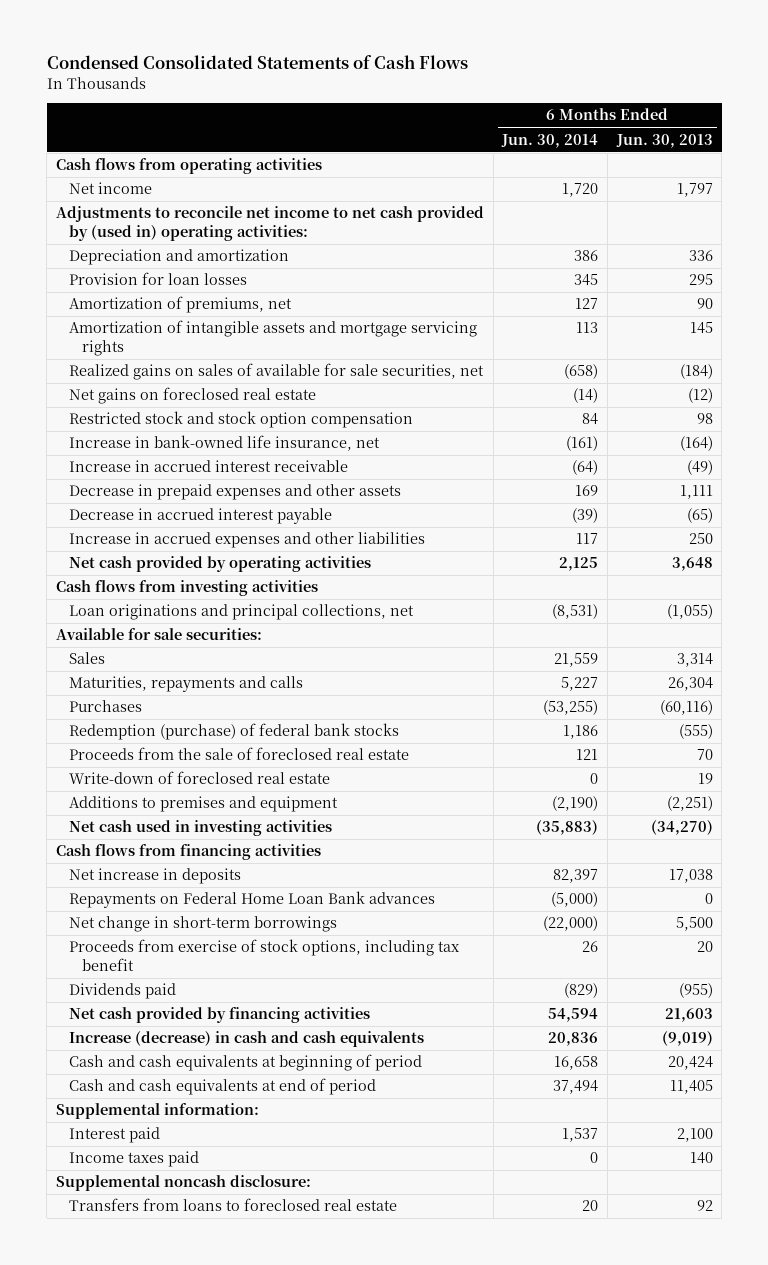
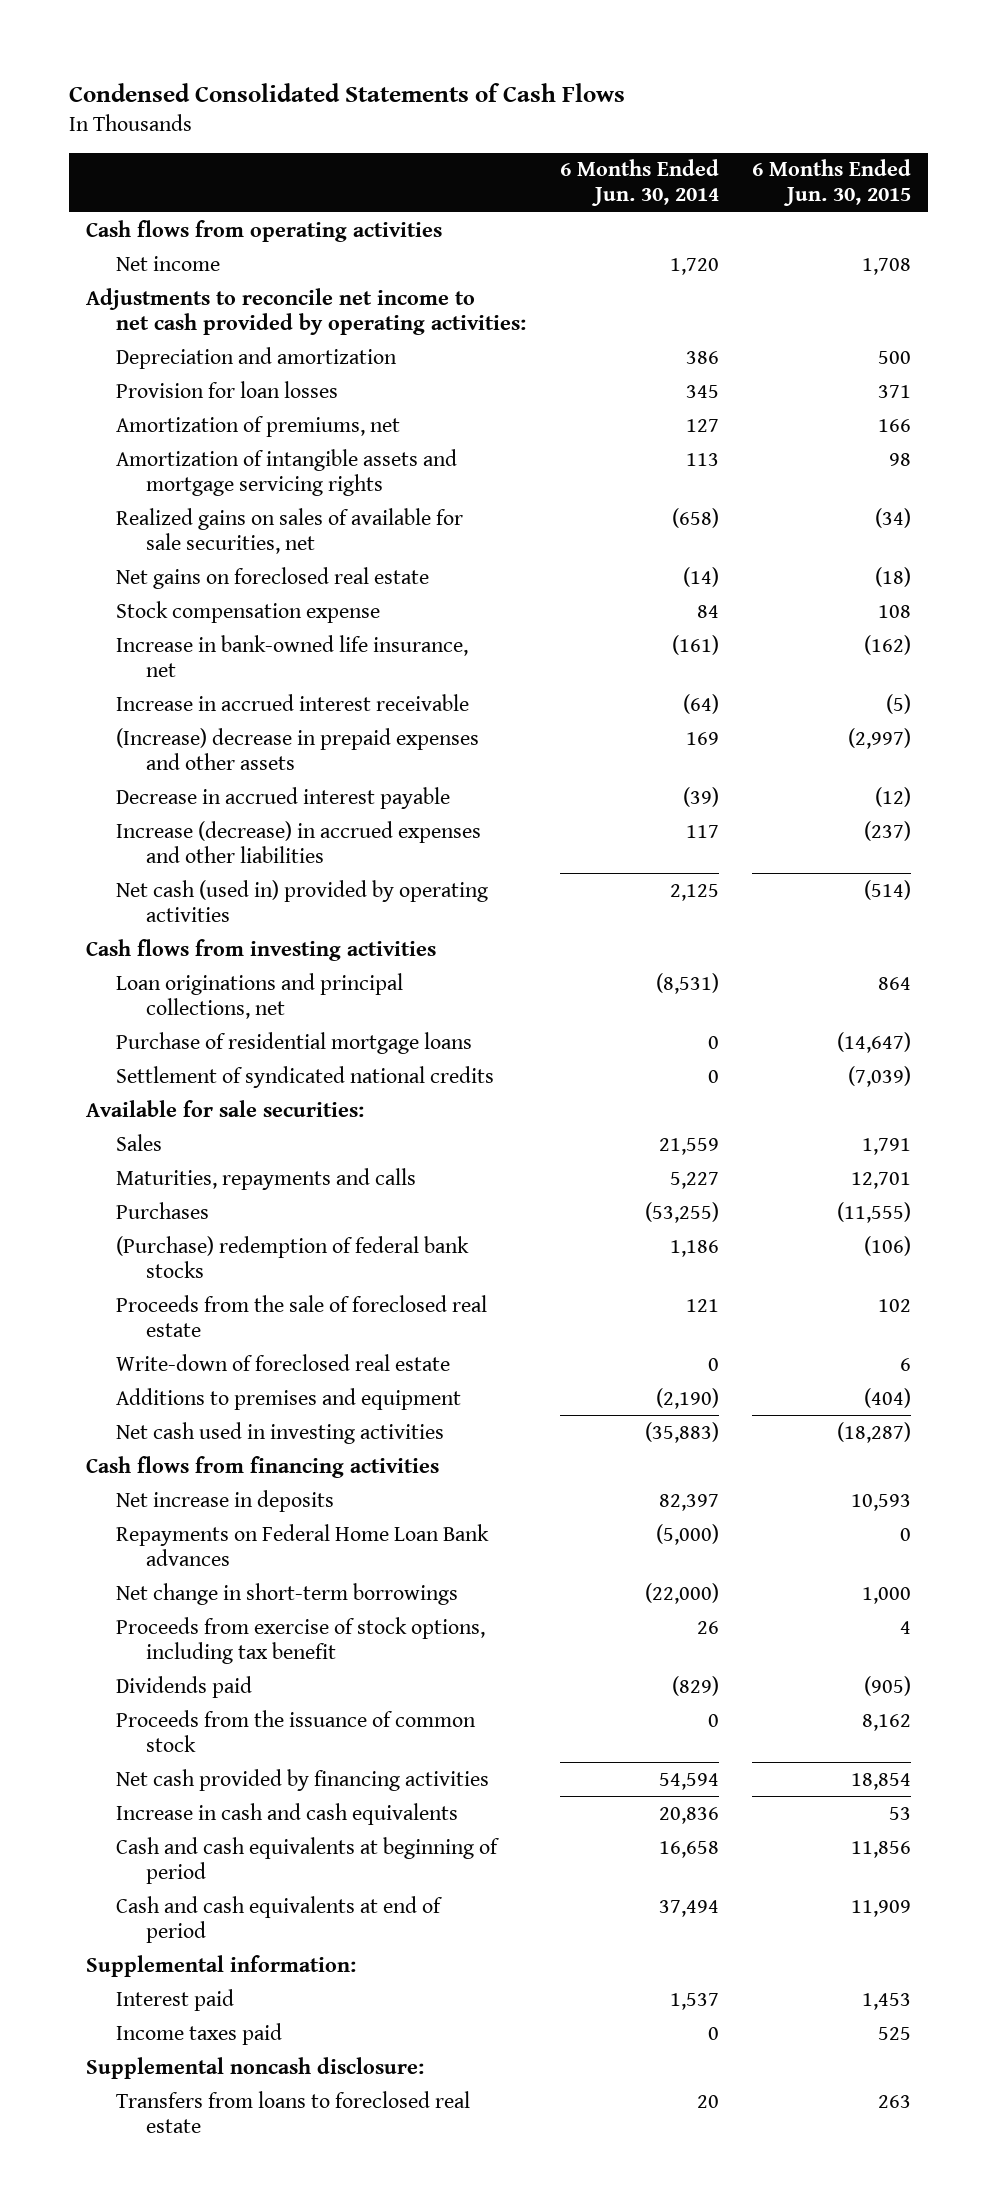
- | 6 Months Ended Jun. 30, 2014 | 6 Months Ended Jun. 30, 2013
+ | 6 Months Ended Jun. 30, 2014 | 6 Months Ended Jun. 30, 2015
- Adjustments to reconcile net income to net cash provided by (used in) operating activities:
+ Adjustments to reconcile net income to net cash provided by operating activities:
- Restricted stock and stock option compensation | 84 | 98
+ Stock compensation expense | 84 | 108
- Decrease in prepaid expenses and other assets | 169 | 1,111
+ (Increase) decrease in prepaid expenses and other assets | 169 | (2,997)
- Increase in accrued expenses and other liabilities | 117 | 250
- Net cash provided by operating activities | 2,125 | 3,648
+ Increase (decrease) in accrued expenses and other liabilities | 117 | (237)
+ Net cash (used in) provided by operating activities | 2,125 | (514)
+ Purchase of residential mortgage loans | 0 | (14,647)
+ Settlement of syndicated national credits | 0 | (7,039)
- Redemption (purchase) of federal bank stocks | 1,186 | (555)
+ (Purchase) redemption of federal bank stocks | 1,186 | (106)
+ Proceeds from the issuance of common stock | 0 | 8,162
- Increase (decrease) in cash and cash equivalents | 20,836 | (9,019)
+ Increase in cash and cash equivalents | 20,836 | 53

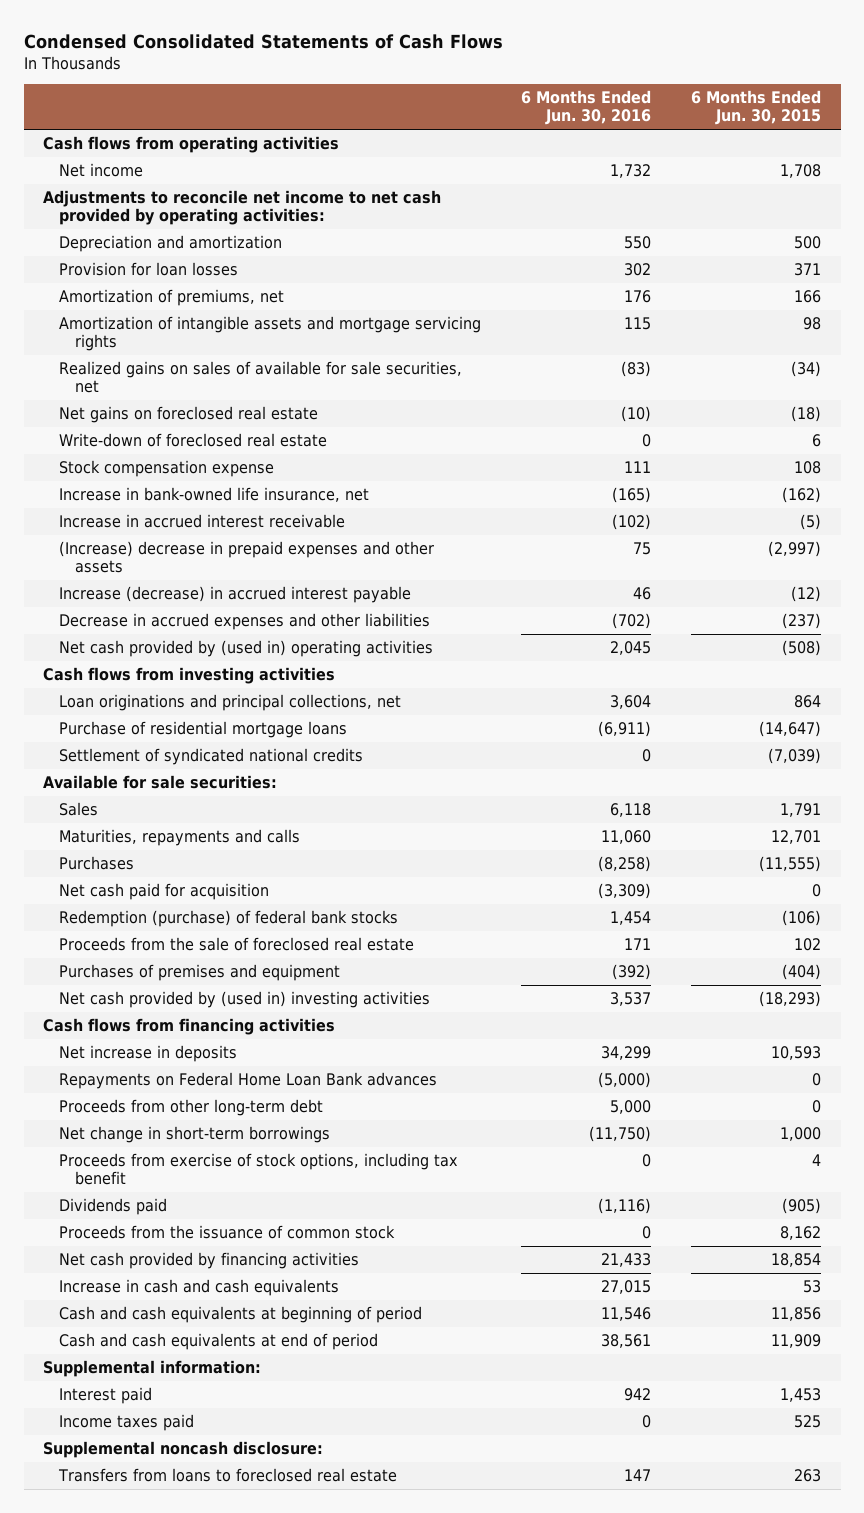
- | 6 Months Ended Jun. 30, 2014 | 6 Months Ended Jun. 30, 2015
+ | 6 Months Ended Jun. 30, 2016 | 6 Months Ended Jun. 30, 2015
moved up: Write-down of foreclosed real estate | 0 | 6
- Decrease in accrued interest payable | (39) | (12)
- Increase (decrease) in accrued expenses and other liabilities | 117 | (237)
- Net cash (used in) provided by operating activities | 2,125 | (514)
+ Increase (decrease) in accrued interest payable | 46 | (12)
+ Decrease in accrued expenses and other liabilities | (702) | (237)
+ Net cash provided by (used in) operating activities | 2,045 | (508)
- (Purchase) redemption of federal bank stocks | 1,186 | (106)
+ Net cash paid for acquisition | (3,309) | 0
+ Redemption (purchase) of federal bank stocks | 1,454 | (106)
- Additions to premises and equipment | (2,190) | (404)
- Net cash used in investing activities | (35,883) | (18,287)
+ Purchases of premises and equipment | (392) | (404)
+ Net cash provided by (used in) investing activities | 3,537 | (18,293)
+ Proceeds from other long-term debt | 5,000 | 0

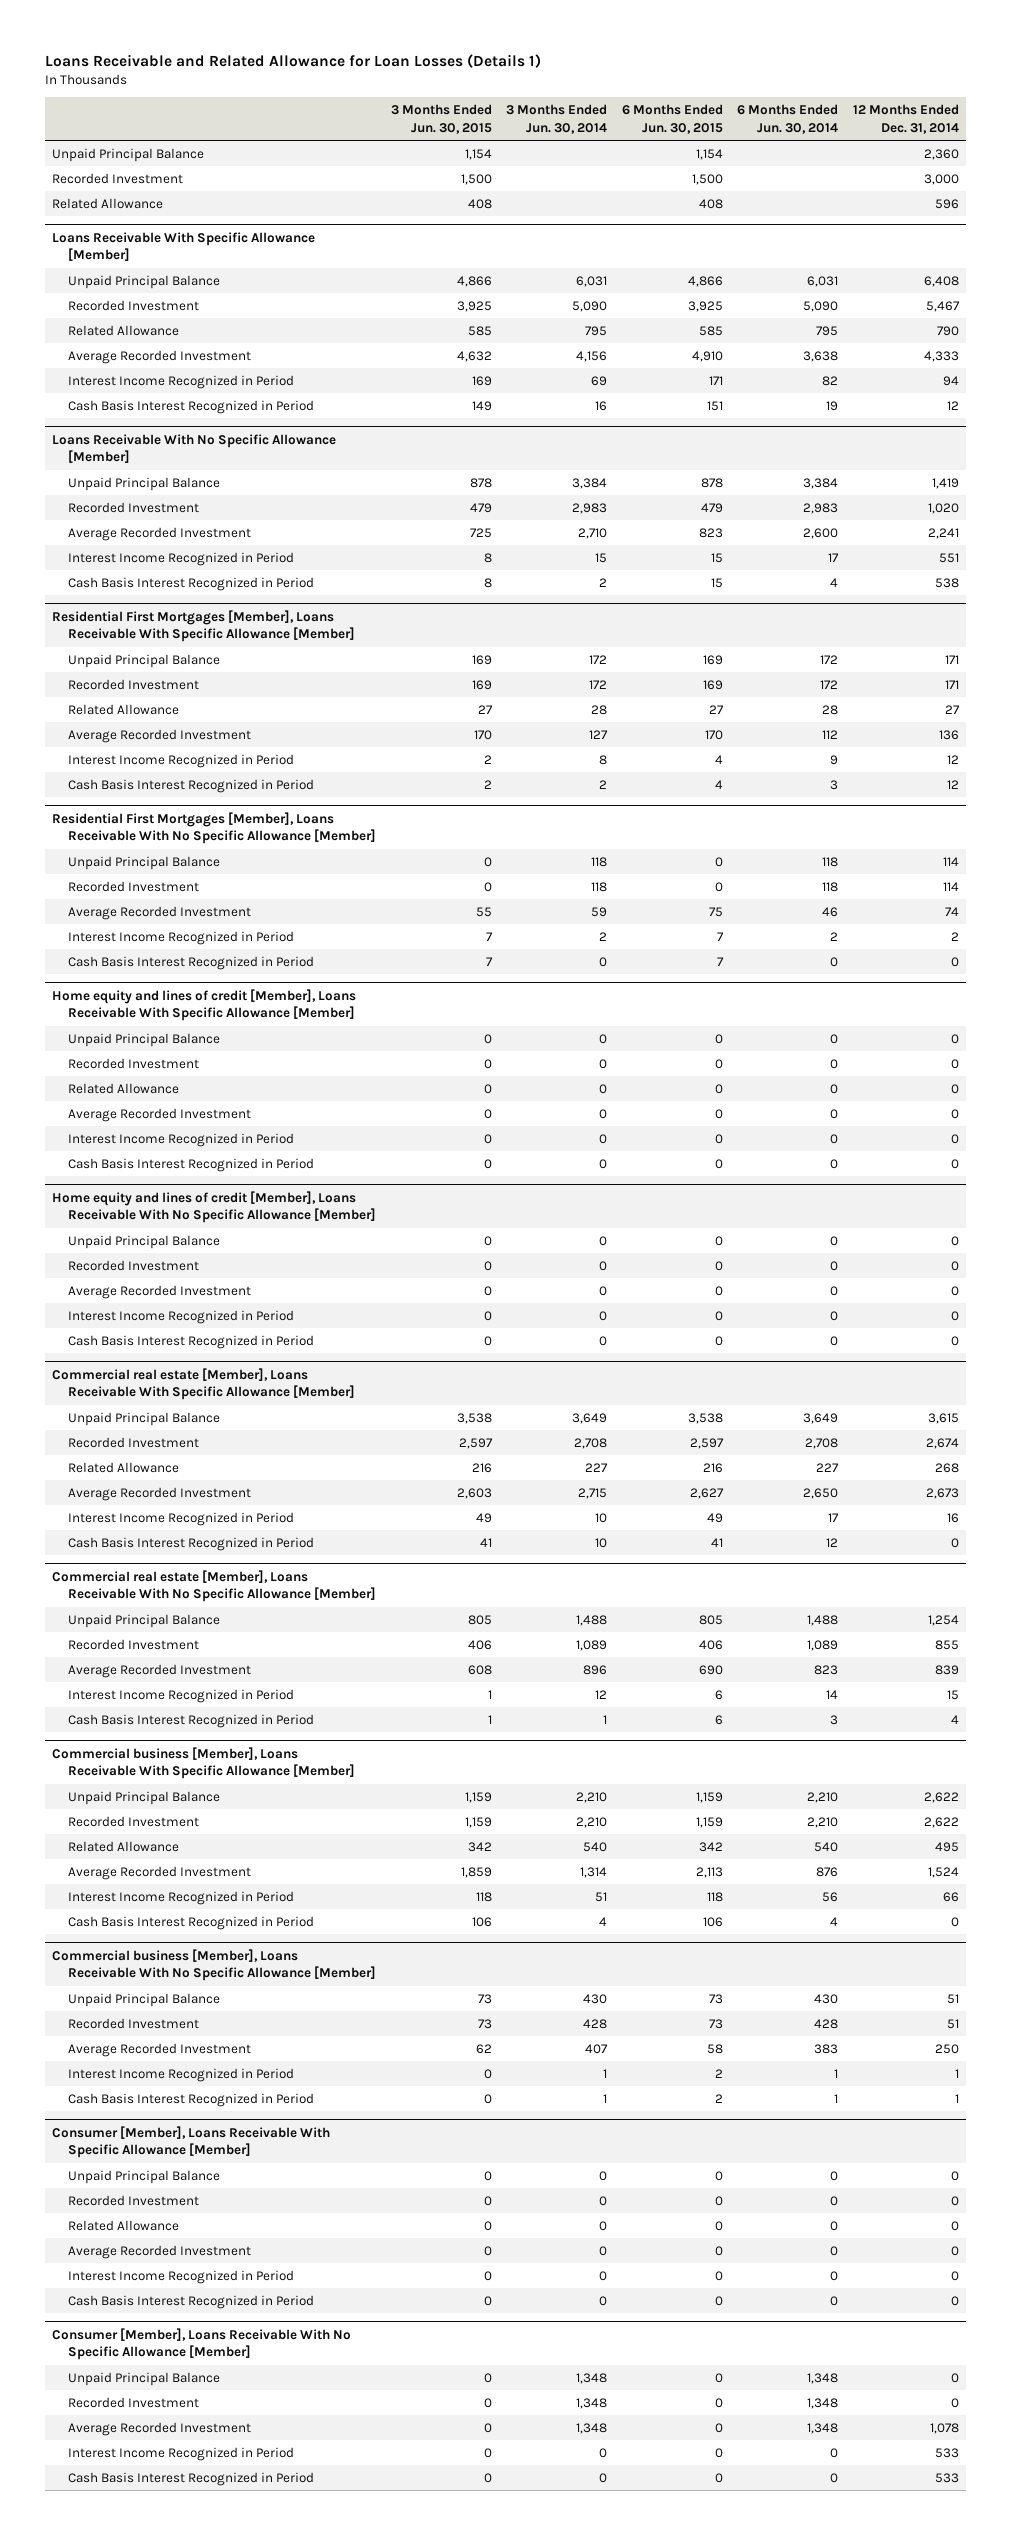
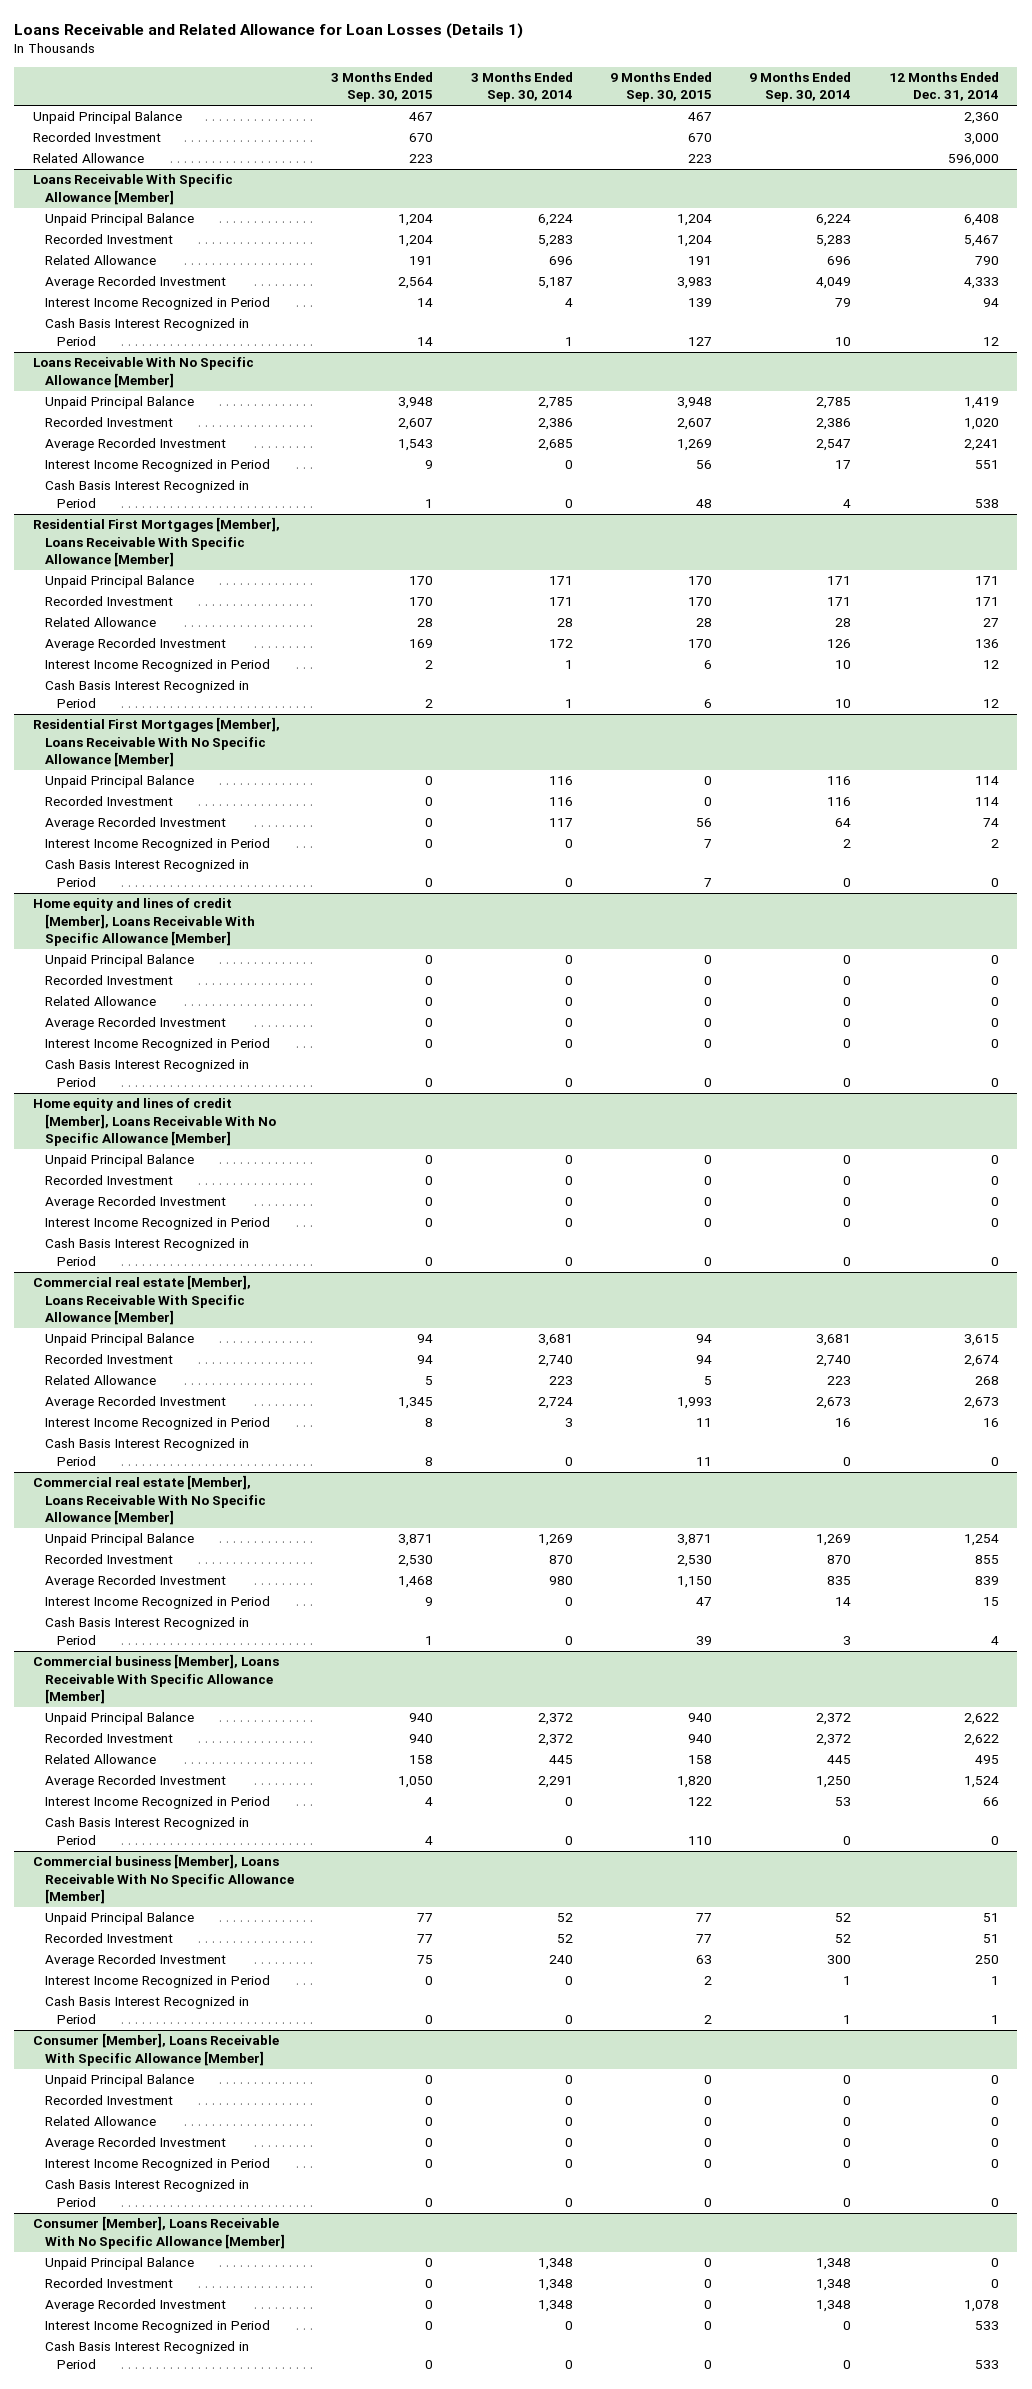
- | 3 Months Ended Jun. 30, 2015 | 3 Months Ended Jun. 30, 2014 | 6 Months Ended Jun. 30, 2015 | 6 Months Ended Jun. 30, 2014 | 12 Months Ended Dec. 31, 2014
+ | 3 Months Ended Sep. 30, 2015 | 3 Months Ended Sep. 30, 2014 | 9 Months Ended Sep. 30, 2015 | 9 Months Ended Sep. 30, 2014 | 12 Months Ended Dec. 31, 2014
- Related Allowance | 408 | | 408 | | 596
+ Related Allowance | 223 | | 223 | | 596,000

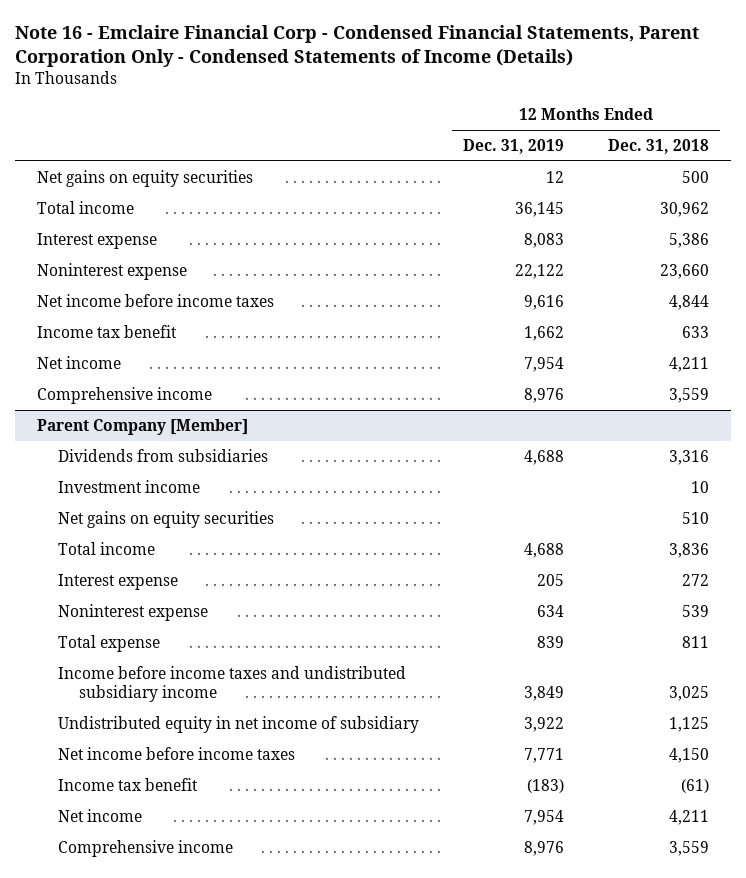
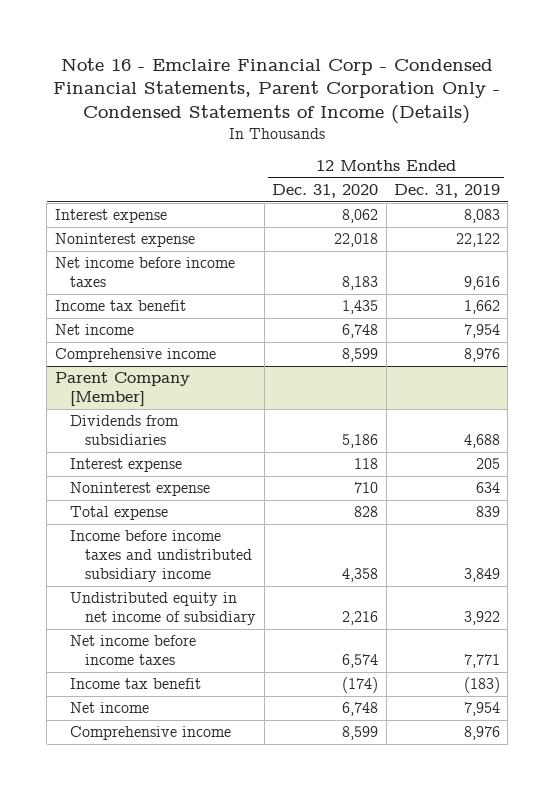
- | 12 Months Ended Dec. 31, 2019 | 12 Months Ended Dec. 31, 2018
+ | 12 Months Ended Dec. 31, 2020 | 12 Months Ended Dec. 31, 2019
- Net gains on equity securities | 12 | 500
- Total income | 36,145 | 30,962
@ Parent Company [Member]
- Investment income | | 10
- Net gains on equity securities | | 510
- Total income | 4,688 | 3,836

